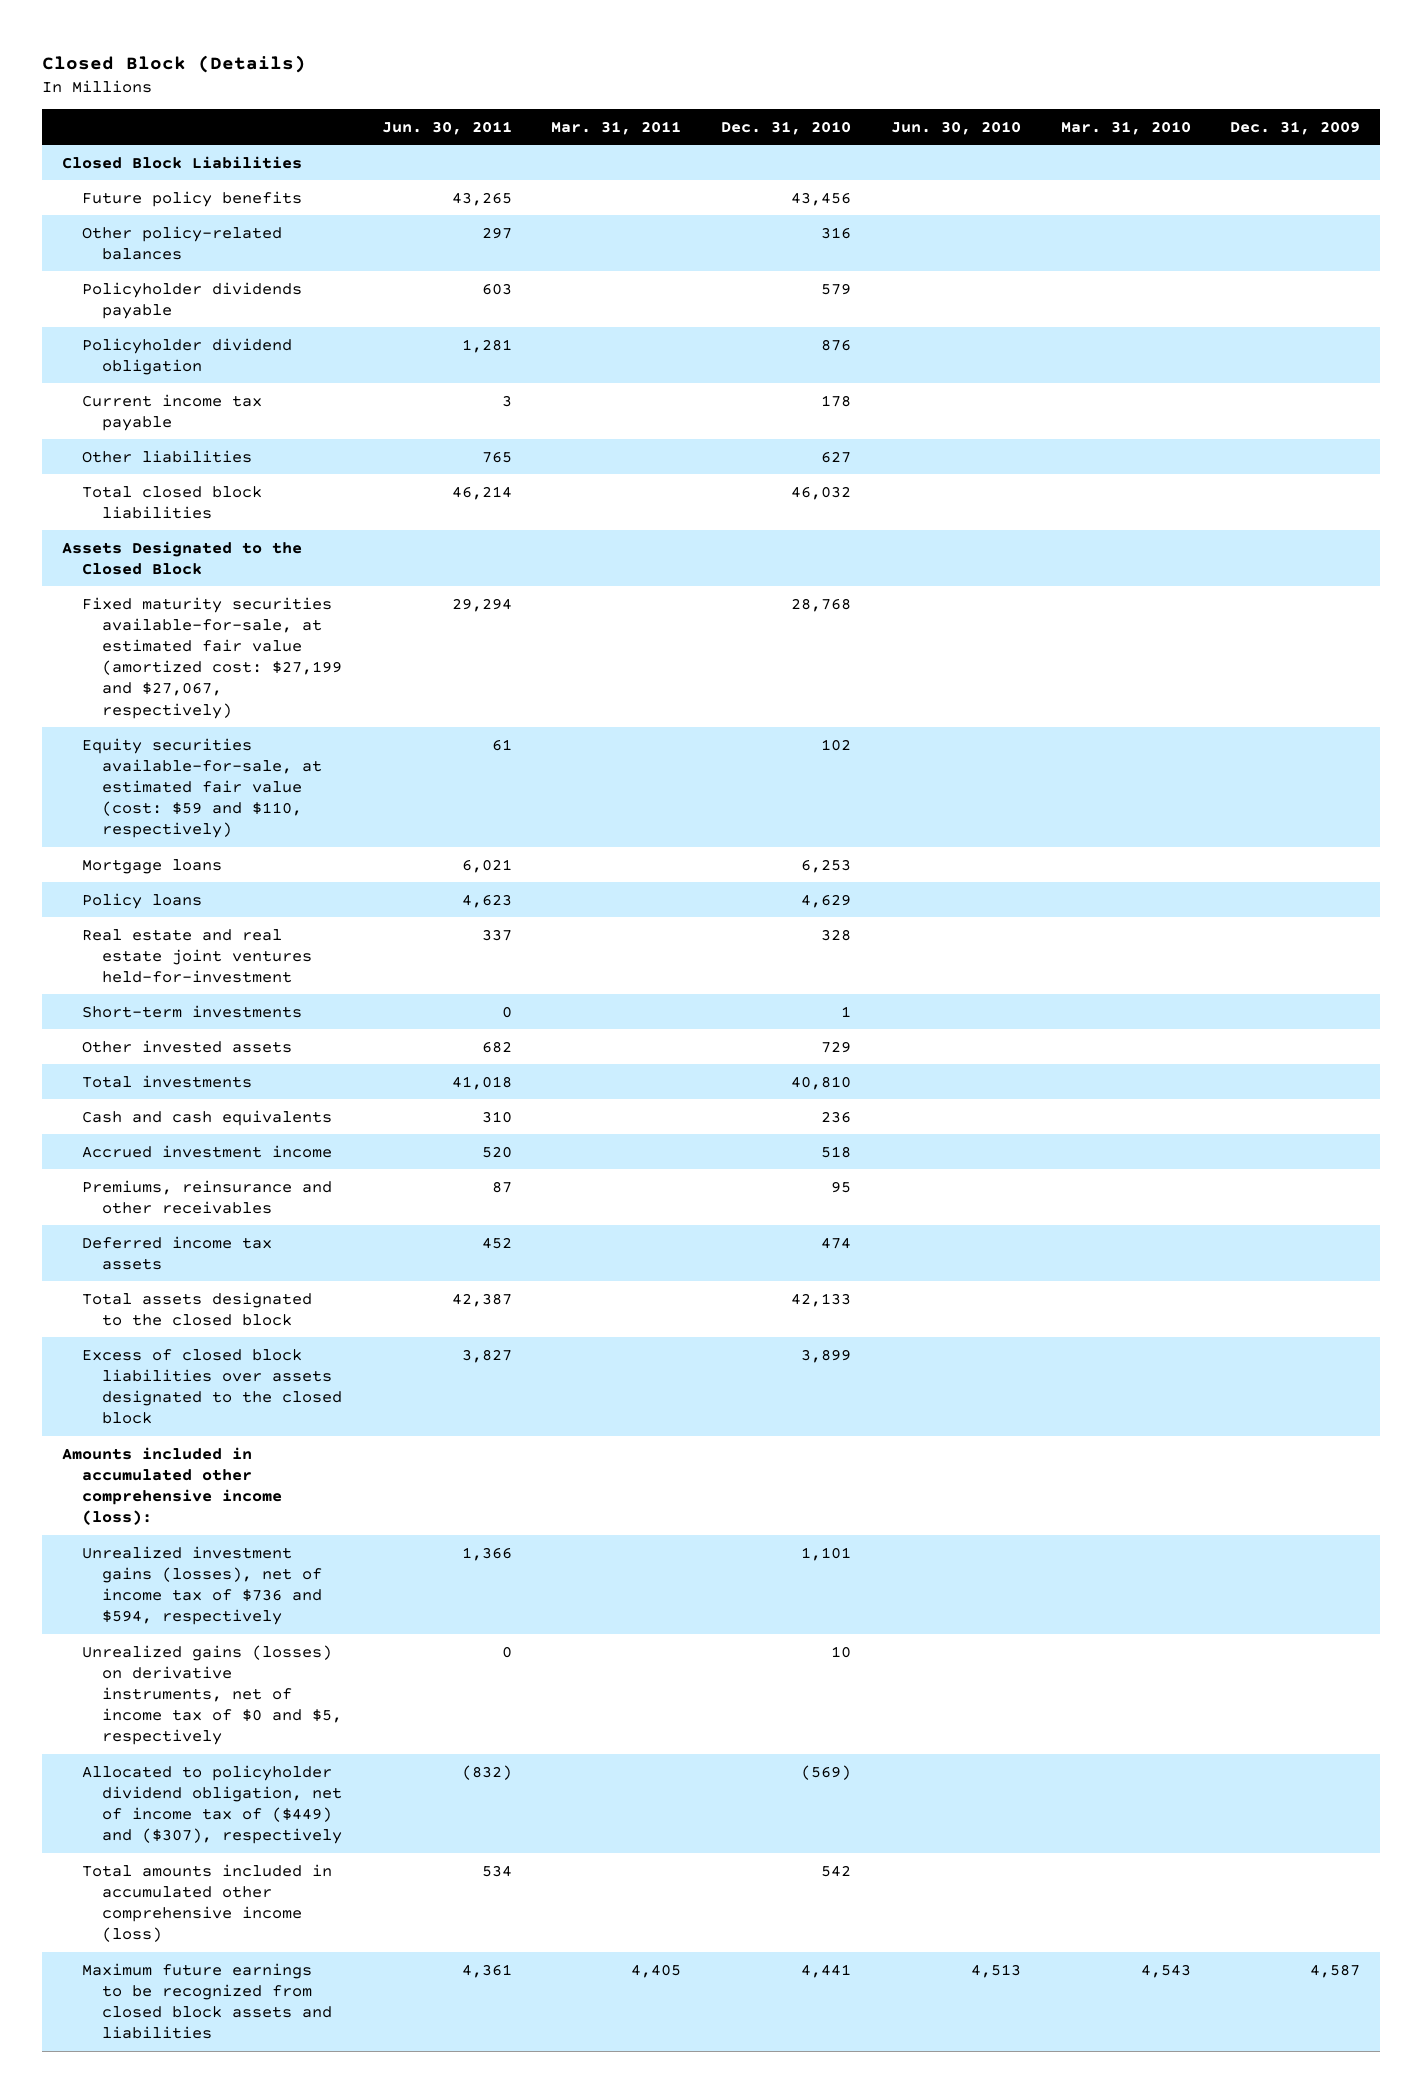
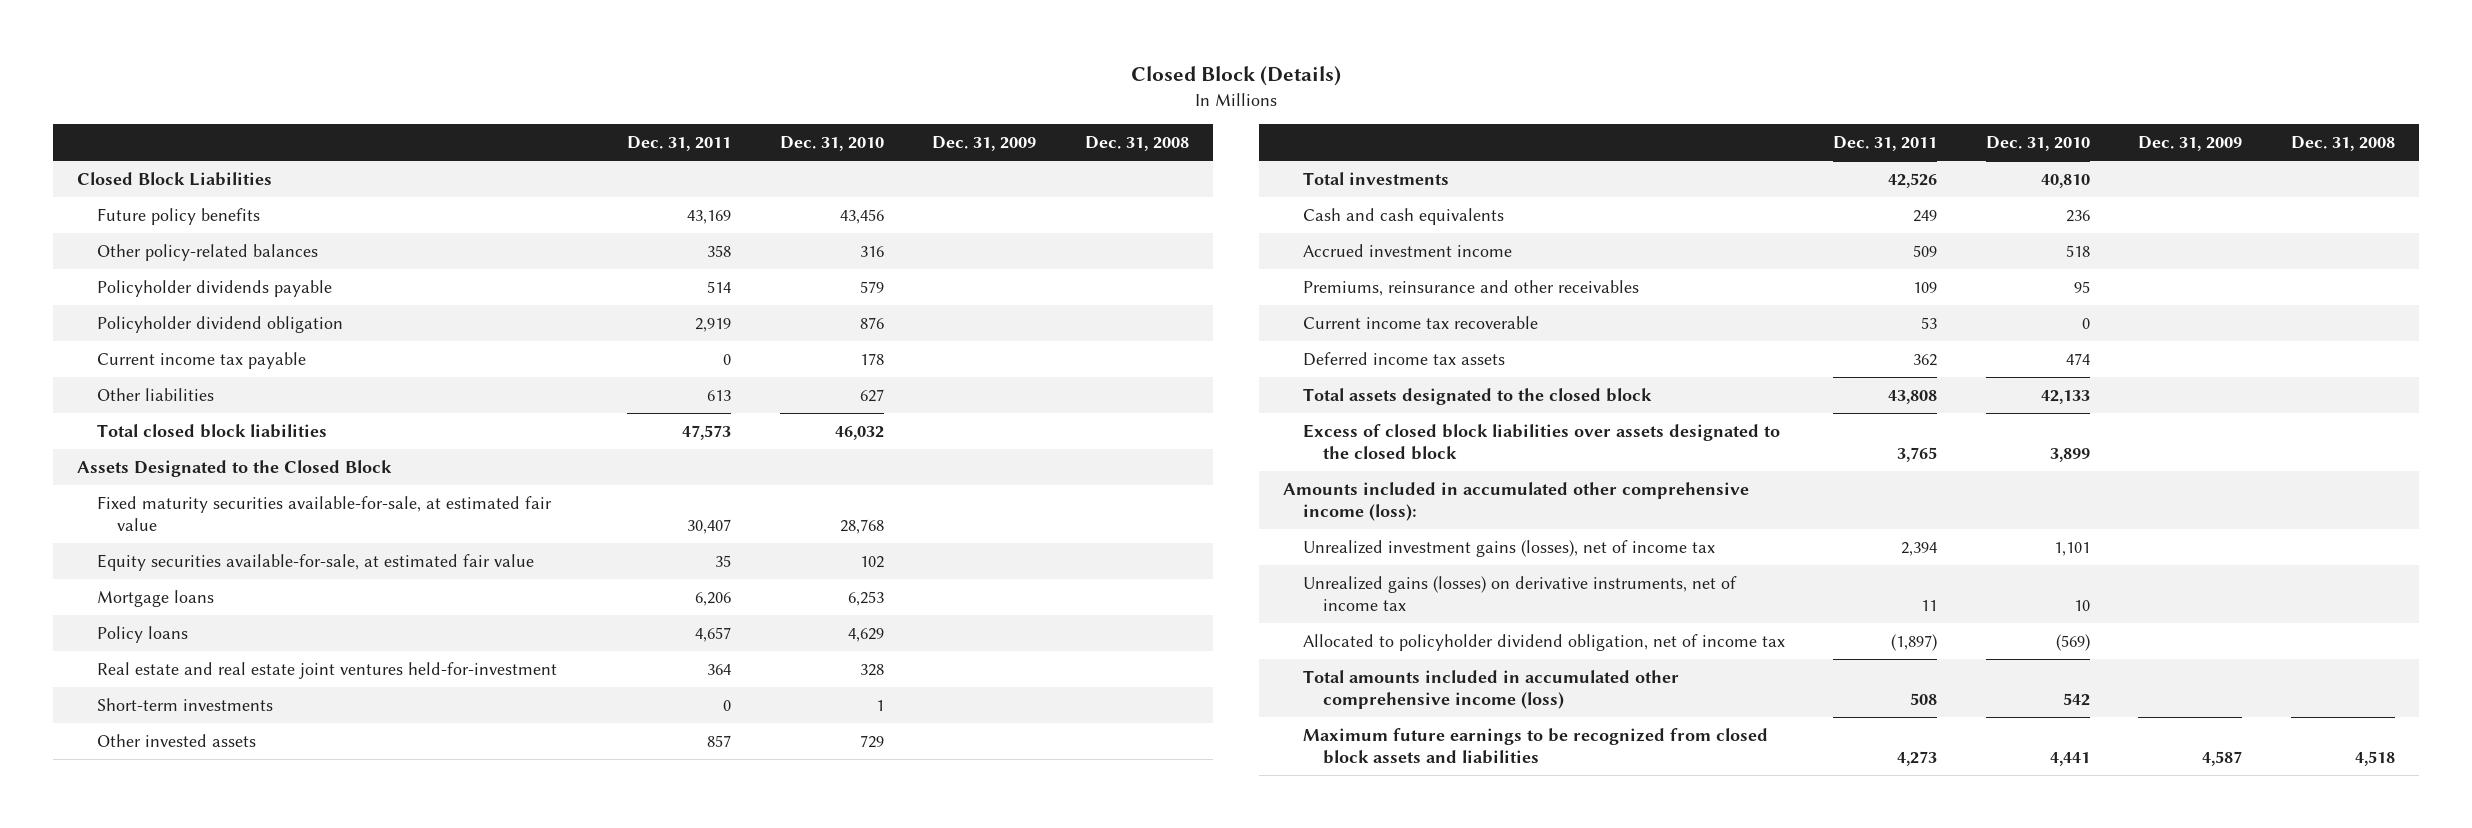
- | Jun. 30, 2011 | Mar. 31, 2011 | Dec. 31, 2010 | Jun. 30, 2010 | Mar. 31, 2010 | Dec. 31, 2009
+ | Dec. 31, 2011 | Dec. 31, 2010 | Dec. 31, 2009 | Dec. 31, 2008
- Fixed maturity securities available-for-sale, at estimated fair value (amortized cost: $27,199 and $27,067, respectively) | 29,294 | | 28,768 | | |
- Equity securities available-for-sale, at estimated fair value (cost: $59 and $110, respectively) | 61 | | 102 | | |
+ Fixed maturity securities available-for-sale, at estimated fair value | 30,407 | 28,768 | |
+ Equity securities available-for-sale, at estimated fair value | 35 | 102 | |
+ Current income tax recoverable | 53 | 0 | |
- Unrealized investment gains (losses), net of income tax of $736 and $594, respectively | 1,366 | | 1,101 | | |
- Unrealized gains (losses) on derivative instruments, net of income tax of $0 and $5, respectively | 0 | | 10 | | |
- Allocated to policyholder dividend obligation, net of income tax of ($449) and ($307), respectively | (832) | | (569) | | |
+ Unrealized investment gains (losses), net of income tax | 2,394 | 1,101 | |
+ Unrealized gains (losses) on derivative instruments, net of income tax | 11 | 10 | |
+ Allocated to policyholder dividend obligation, net of income tax | (1,897) | (569) | |

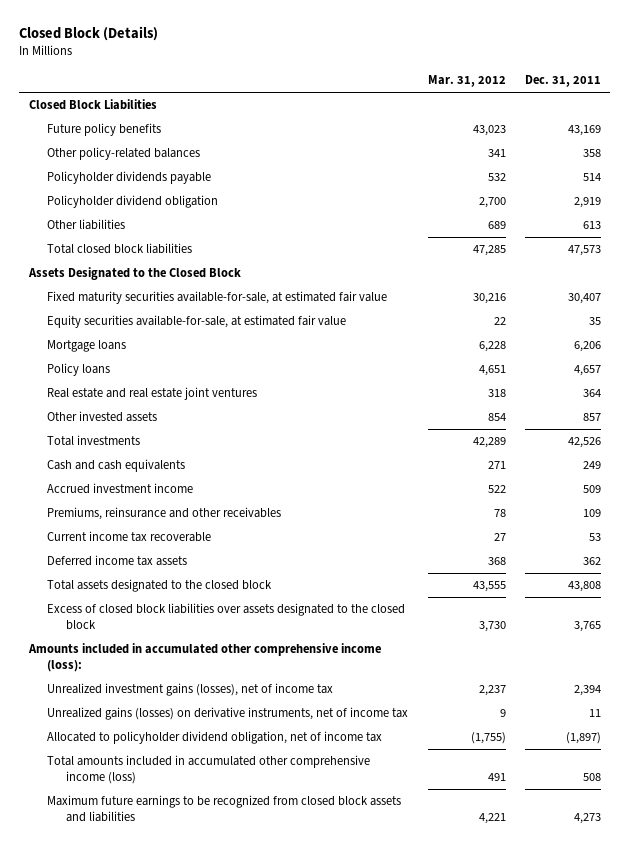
- | Dec. 31, 2011 | Dec. 31, 2010 | Dec. 31, 2009 | Dec. 31, 2008
+ | Mar. 31, 2012 | Dec. 31, 2011
- Current income tax payable | 0 | 178 | |
- Real estate and real estate joint ventures held-for-investment | 364 | 328 | |
- Short-term investments | 0 | 1 | |
+ Real estate and real estate joint ventures | 318 | 364

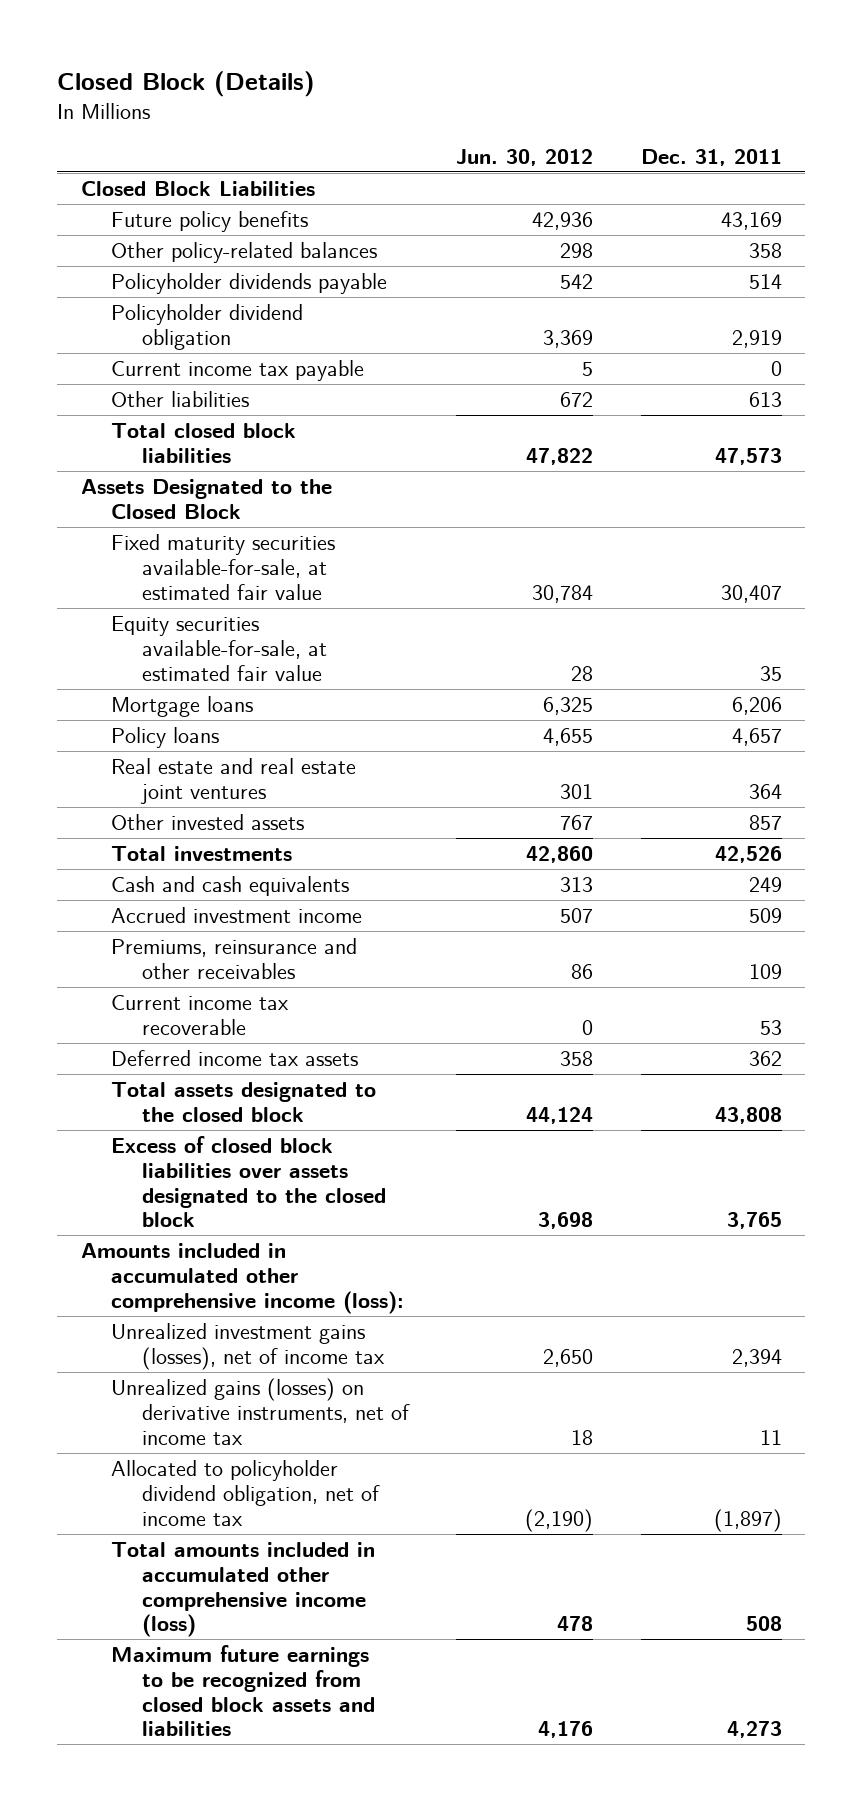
- | Mar. 31, 2012 | Dec. 31, 2011
+ | Jun. 30, 2012 | Dec. 31, 2011
+ Current income tax payable | 5 | 0

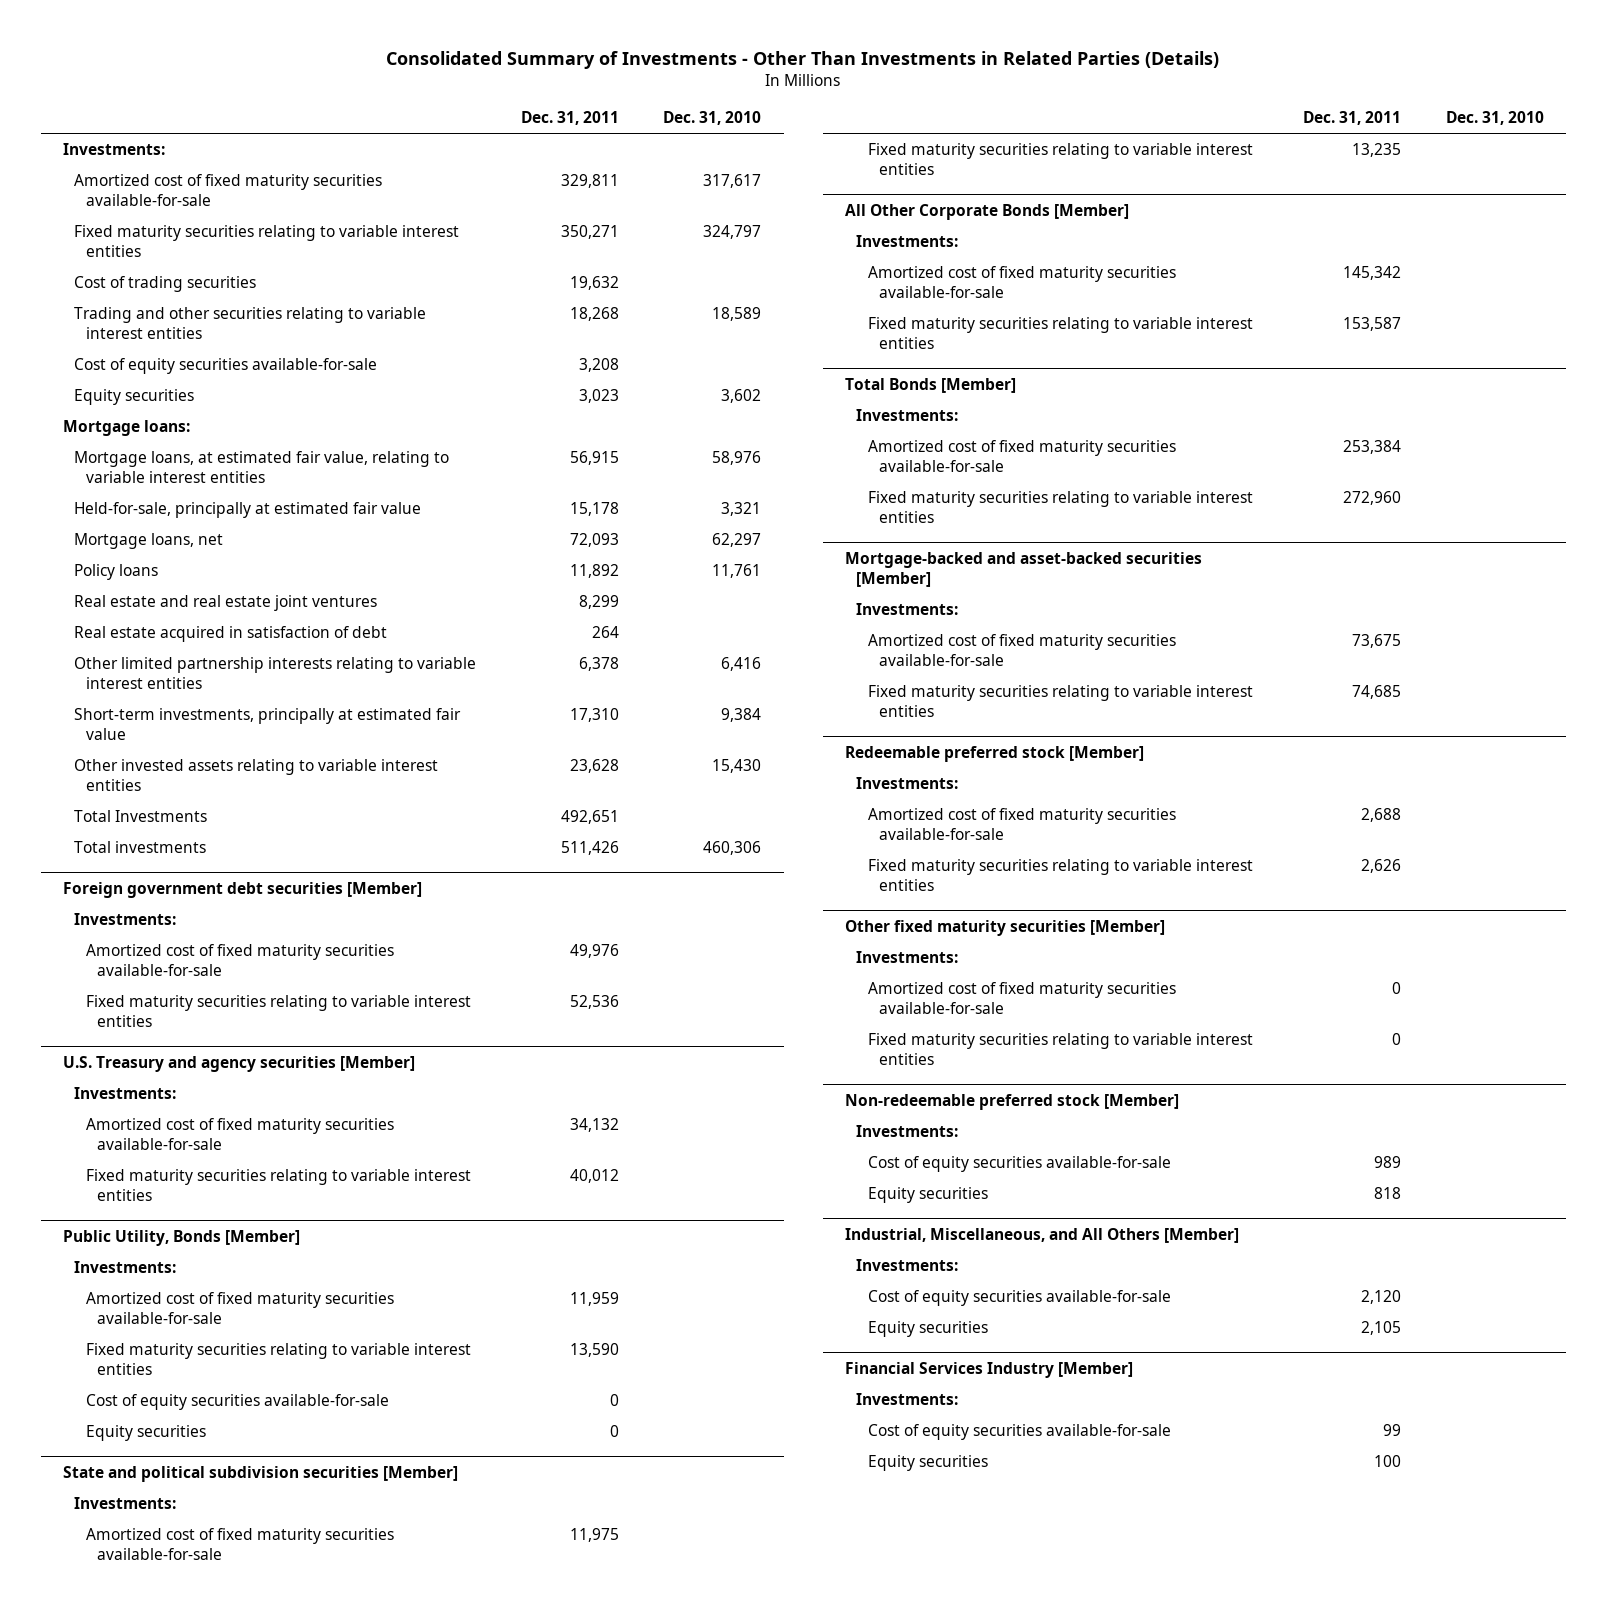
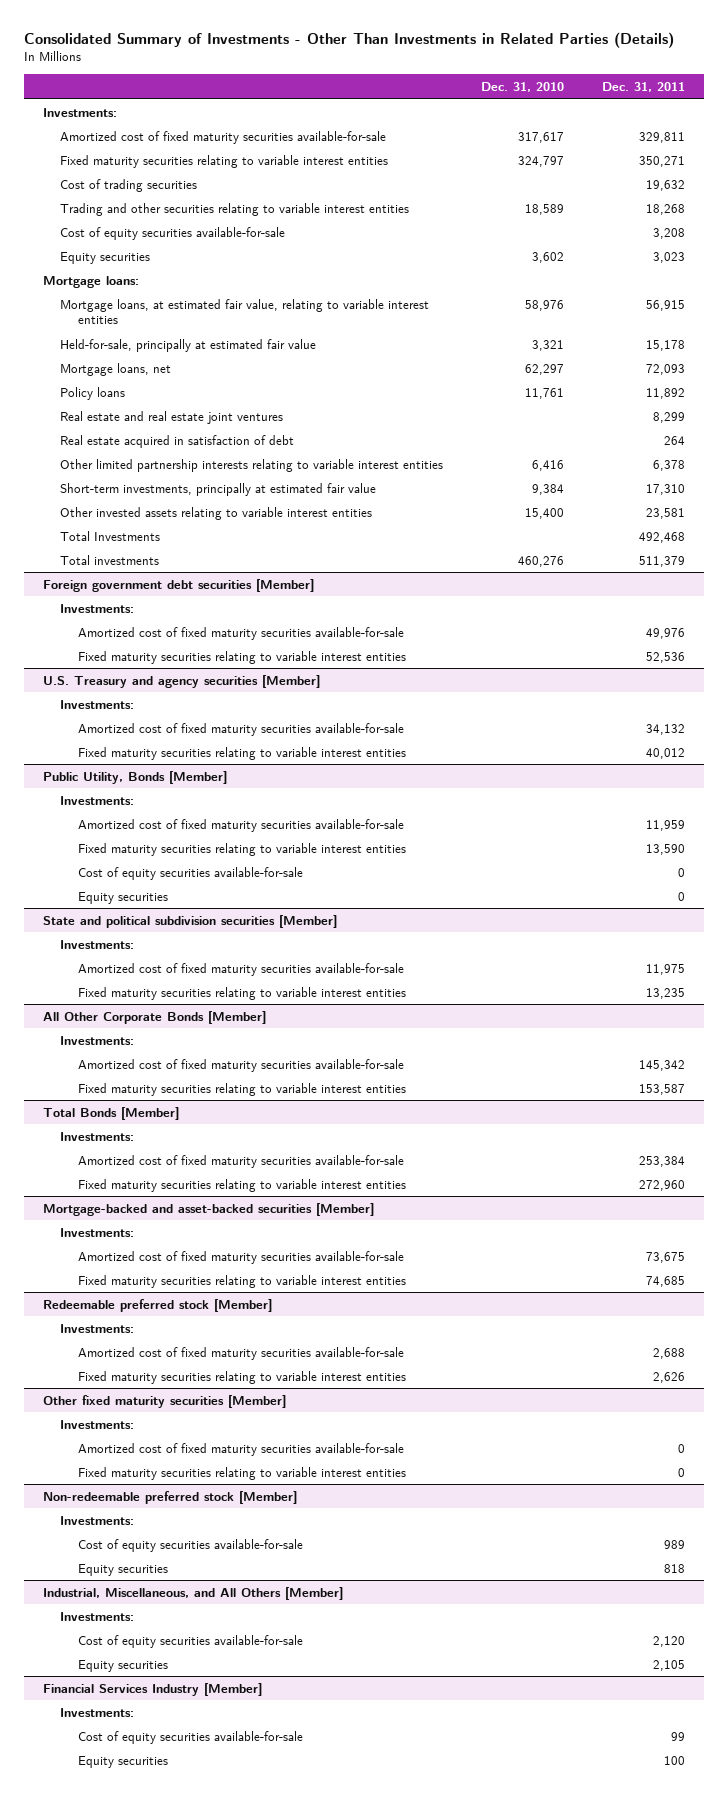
- | Dec. 31, 2011 | Dec. 31, 2010
+ | Dec. 31, 2010 | Dec. 31, 2011
- Other invested assets relating to variable interest entities | 23,628 | 15,430
- Total Investments | 492,651 |
- Total investments | 511,426 | 460,306
+ Other invested assets relating to variable interest entities | 15,400 | 23,581
+ Total Investments | | 492,468
+ Total investments | 460,276 | 511,379

